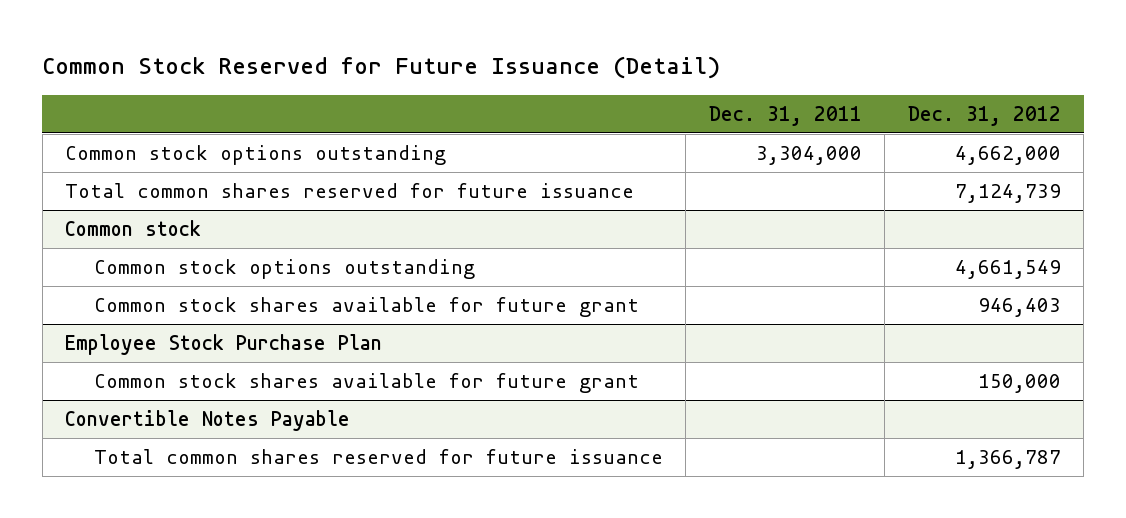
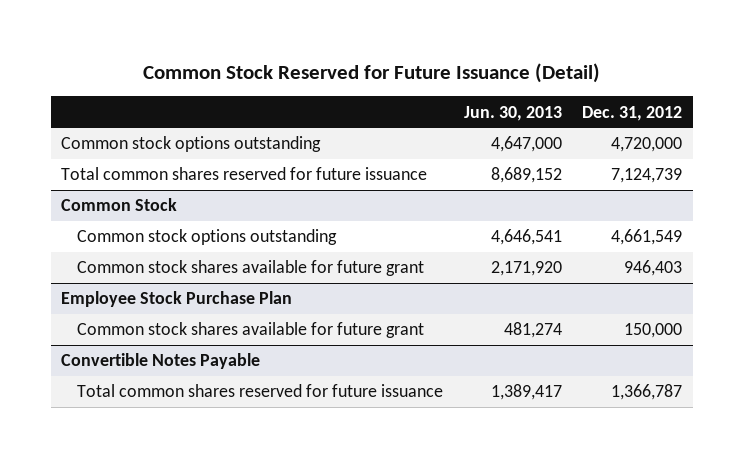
- | Dec. 31, 2011 | Dec. 31, 2012
+ | Jun. 30, 2013 | Dec. 31, 2012
- Common stock options outstanding | 3,304,000 | 4,662,000
+ Common stock options outstanding | 4,647,000 | 4,720,000
- Common stock
+ Common Stock

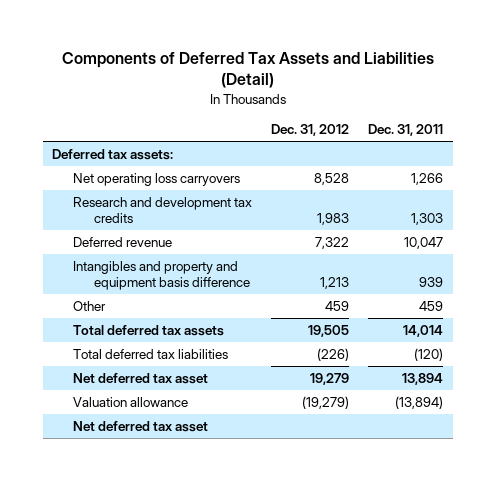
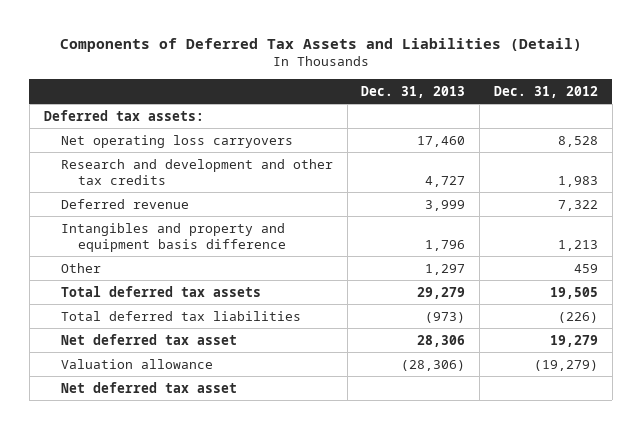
- | Dec. 31, 2012 | Dec. 31, 2011
+ | Dec. 31, 2013 | Dec. 31, 2012
- Research and development tax credits | 1,983 | 1,303
+ Research and development and other tax credits | 4,727 | 1,983

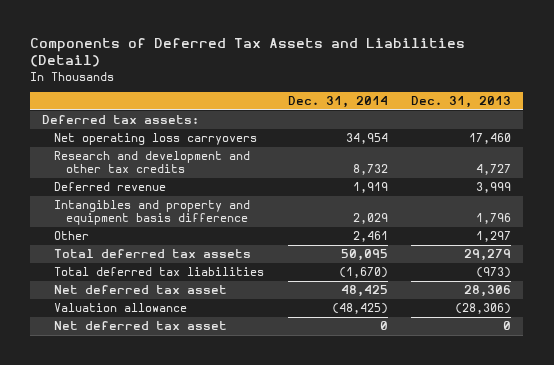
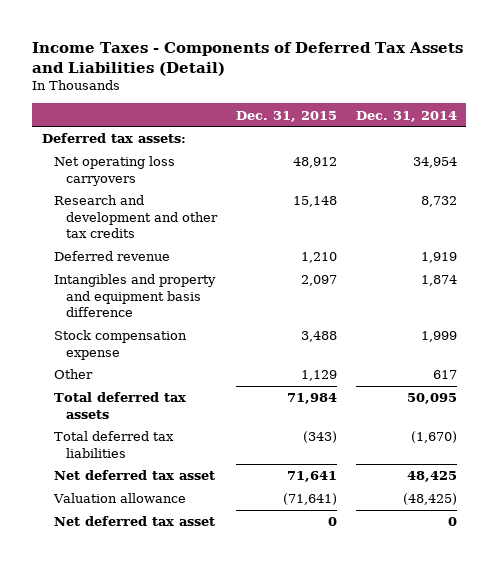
- Components of Deferred Tax Assets and Liabilities (Detail)
+ Income Taxes - Components of Deferred Tax Assets and Liabilities (Detail)
- | Dec. 31, 2014 | Dec. 31, 2013
+ | Dec. 31, 2015 | Dec. 31, 2014
- Intangibles and property and equipment basis difference | 2,029 | 1,796
- Other | 2,461 | 1,297
+ Intangibles and property and equipment basis difference | 2,097 | 1,874
+ Stock compensation expense | 3,488 | 1,999
+ Other | 1,129 | 617

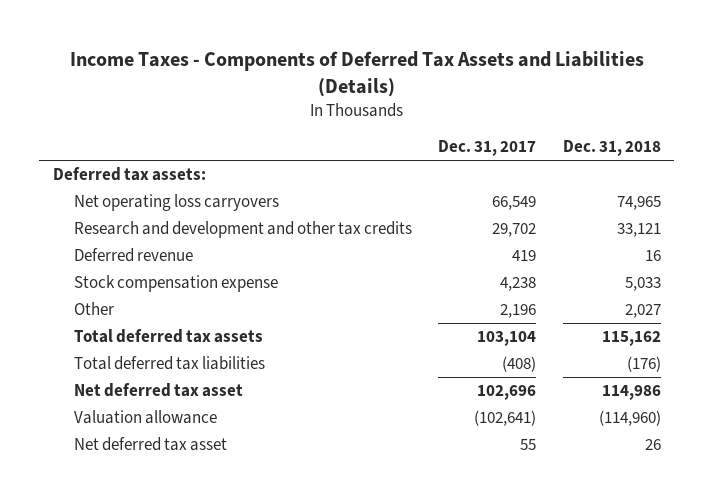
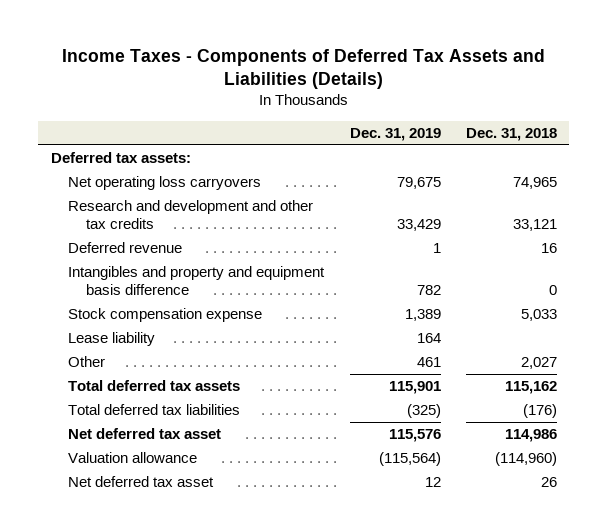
- | Dec. 31, 2017 | Dec. 31, 2018
+ | Dec. 31, 2019 | Dec. 31, 2018
+ Intangibles and property and equipment basis difference | 782 | 0
+ Lease liability | 164 |

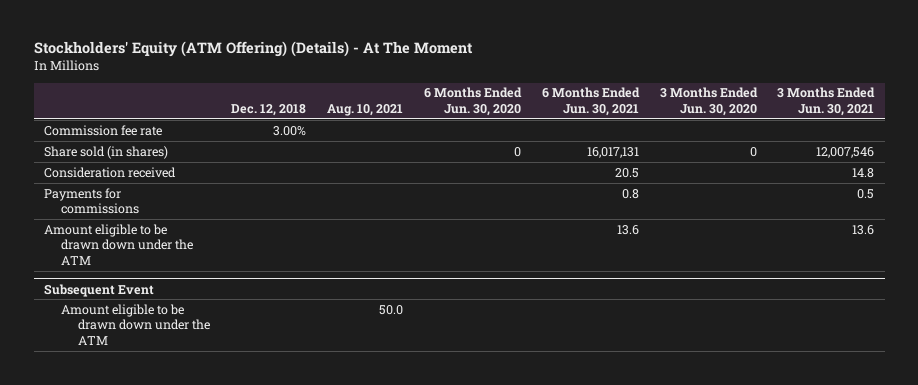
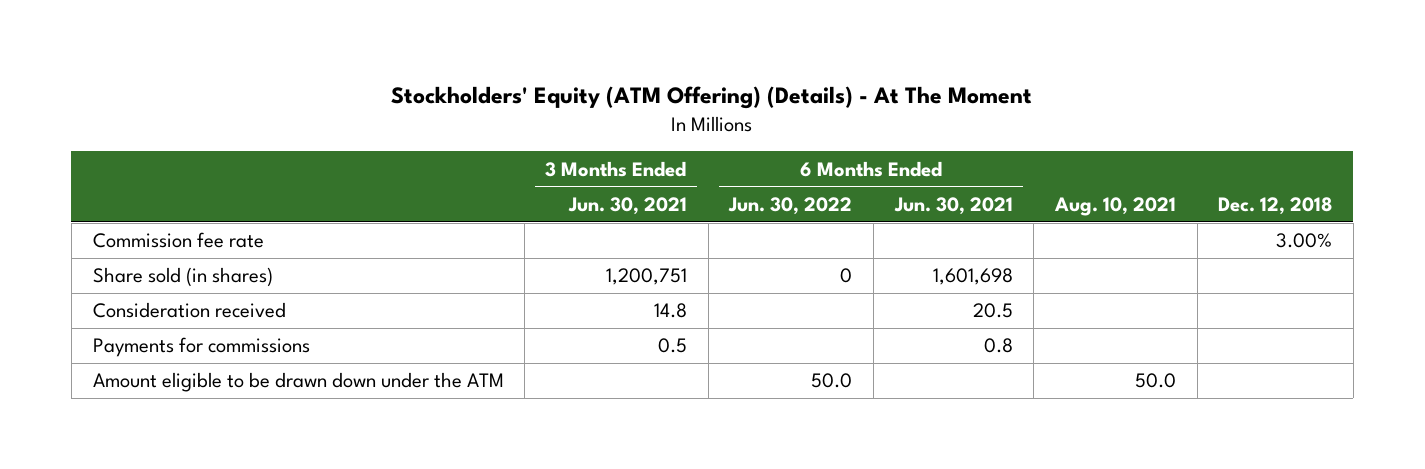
- | Dec. 12, 2018 | Aug. 10, 2021 | 6 Months Ended Jun. 30, 2020 | 6 Months Ended Jun. 30, 2021 | 3 Months Ended Jun. 30, 2020 | 3 Months Ended Jun. 30, 2021
+ | 3 Months Ended Jun. 30, 2021 | 6 Months Ended Jun. 30, 2022 | 6 Months Ended Jun. 30, 2021 | Aug. 10, 2021 | Dec. 12, 2018
- Share sold (in shares) | | | 0 | 16,017,131 | 0 | 12,007,546
+ Share sold (in shares) | 1,200,751 | 0 | 1,601,698 | |
- Amount eligible to be drawn down under the ATM | | | | 13.6 | | 13.6
- Subsequent Event

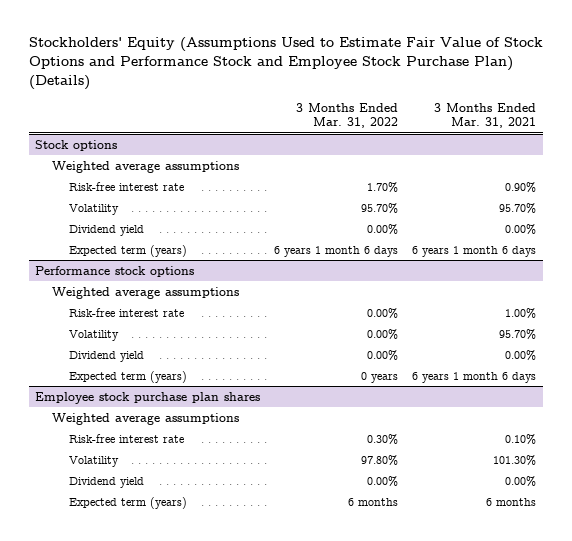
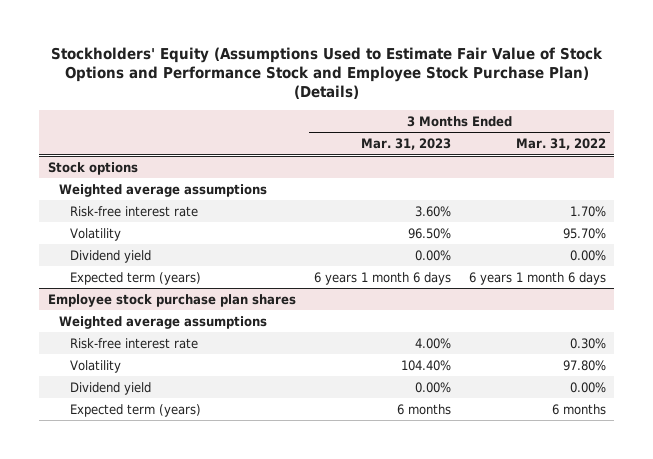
- | 3 Months Ended Mar. 31, 2022 | 3 Months Ended Mar. 31, 2021
+ | 3 Months Ended Mar. 31, 2023 | 3 Months Ended Mar. 31, 2022
- Performance stock options
- Weighted average assumptions
- Risk-free interest rate | 0.00% | 1.00%
- Volatility | 0.00% | 95.70%
- Dividend yield | 0.00% | 0.00%
- Expected term (years) | 0 years | 6 years 1 month 6 days

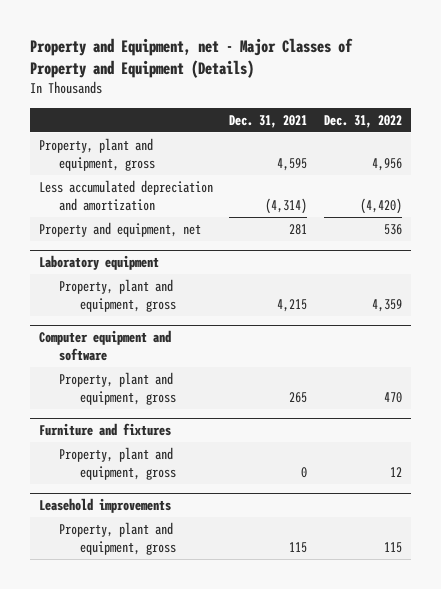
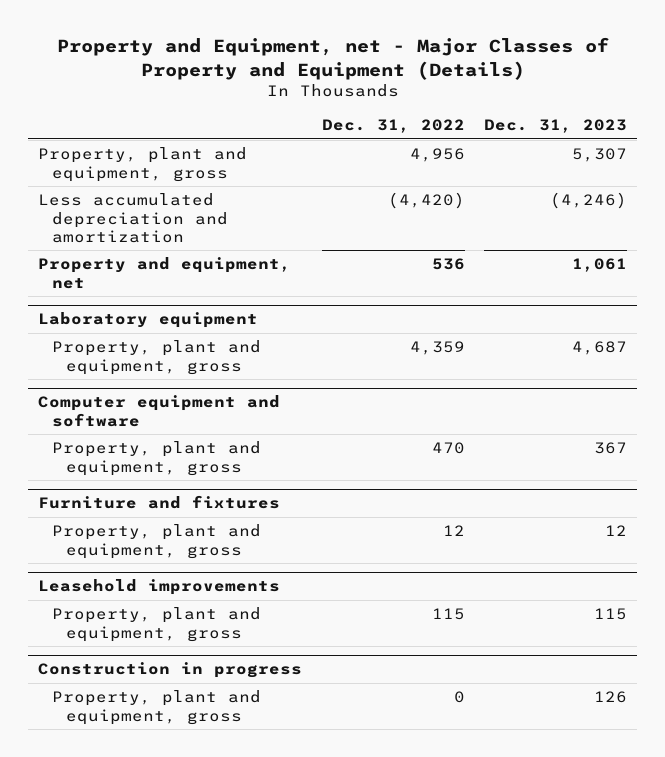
- | Dec. 31, 2021 | Dec. 31, 2022
+ | Dec. 31, 2022 | Dec. 31, 2023
+ Construction in progress
+ Property, plant and equipment, gross | 0 | 126

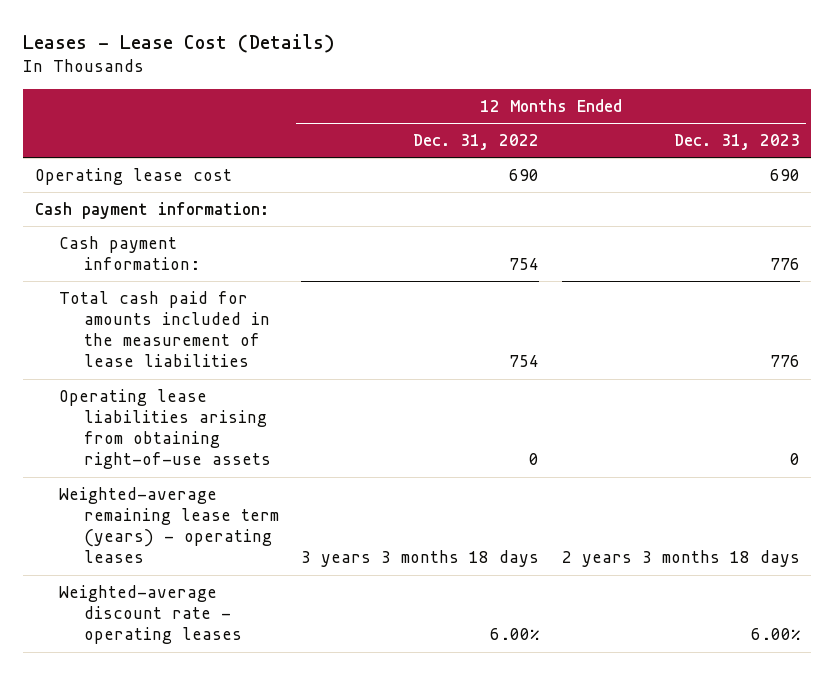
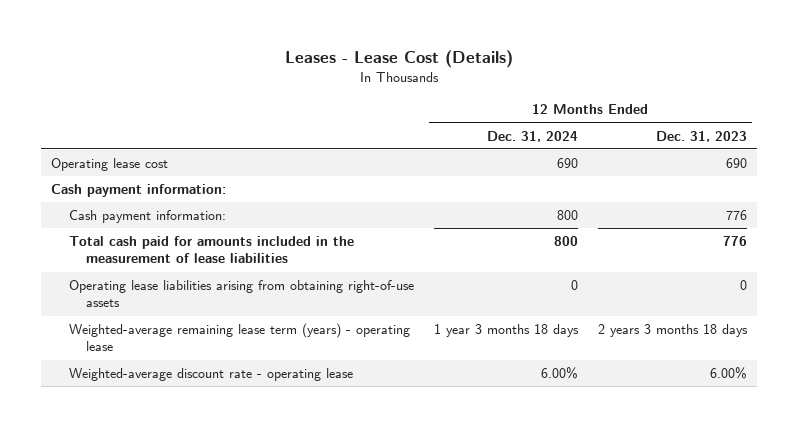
- | 12 Months Ended Dec. 31, 2022 | 12 Months Ended Dec. 31, 2023
+ | 12 Months Ended Dec. 31, 2024 | 12 Months Ended Dec. 31, 2023
- Weighted-average remaining lease term (years) - operating leases | 3 years 3 months 18 days | 2 years 3 months 18 days
- Weighted-average discount rate - operating leases | 6.00% | 6.00%
+ Weighted-average remaining lease term (years) - operating lease | 1 year 3 months 18 days | 2 years 3 months 18 days
+ Weighted-average discount rate - operating lease | 6.00% | 6.00%

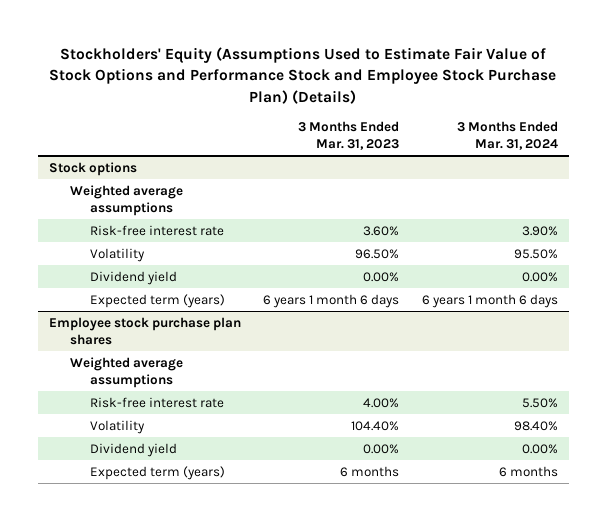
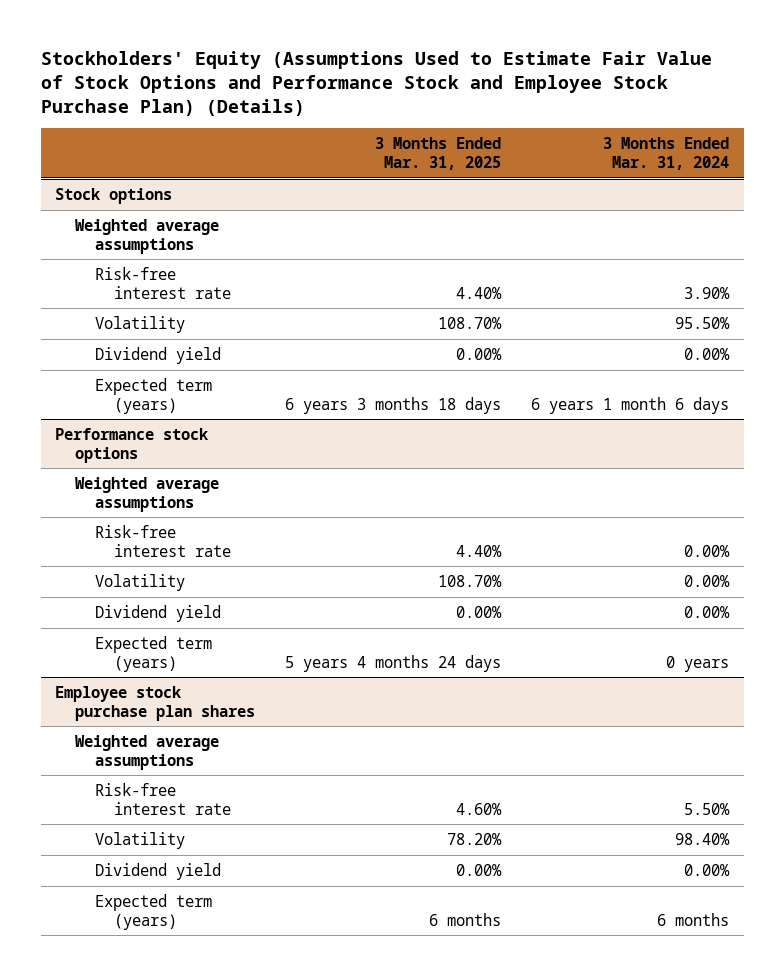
- | 3 Months Ended Mar. 31, 2023 | 3 Months Ended Mar. 31, 2024
+ | 3 Months Ended Mar. 31, 2025 | 3 Months Ended Mar. 31, 2024
+ Performance stock options
+ Weighted average assumptions
+ Risk-free interest rate | 4.40% | 0.00%
+ Volatility | 108.70% | 0.00%
+ Dividend yield | 0.00% | 0.00%
+ Expected term (years) | 5 years 4 months 24 days | 0 years

